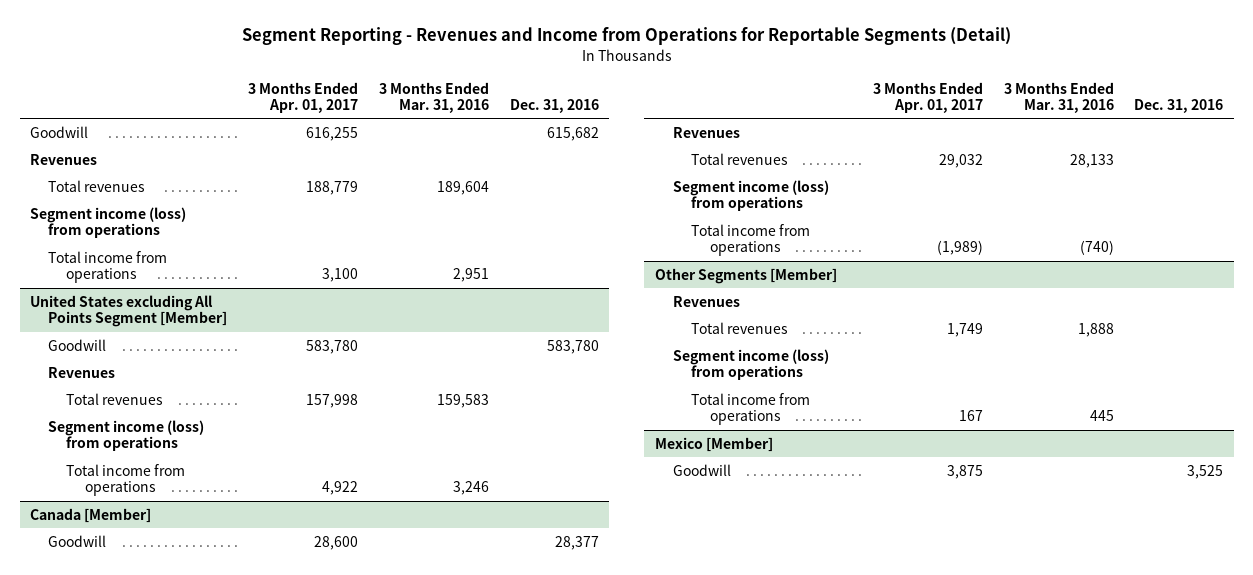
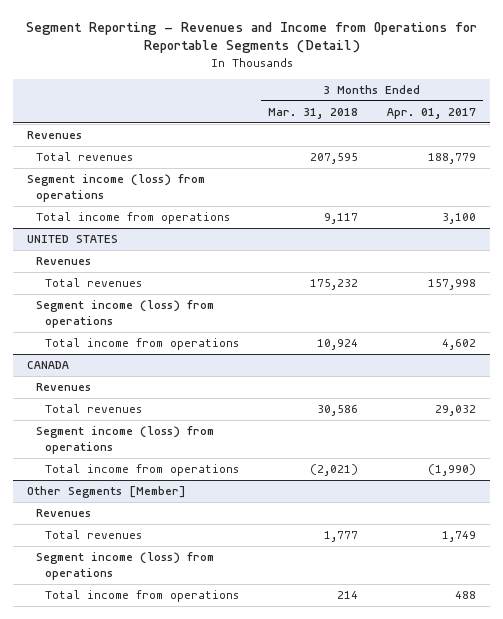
- | 3 Months Ended Apr. 01, 2017 | 3 Months Ended Mar. 31, 2016 | Dec. 31, 2016
+ | 3 Months Ended Mar. 31, 2018 | 3 Months Ended Apr. 01, 2017
- Goodwill | 616,255 | | 615,682
- United States excluding All Points Segment [Member]
- Goodwill | 583,780 | | 583,780
+ UNITED STATES
- Total income from operations | 4,922 | 3,246 |
- Canada [Member]
- Goodwill | 28,600 | | 28,377
+ Total income from operations | 10,924 | 4,602
+ CANADA
- Total income from operations | (1,989) | (740) |
+ Total income from operations | (2,021) | (1,990)
@ Other Segments [Member]
- Total income from operations | 167 | 445 |
- Mexico [Member]
- Goodwill | 3,875 | | 3,525
@ Other Segments [Member]
+ Total income from operations | 214 | 488

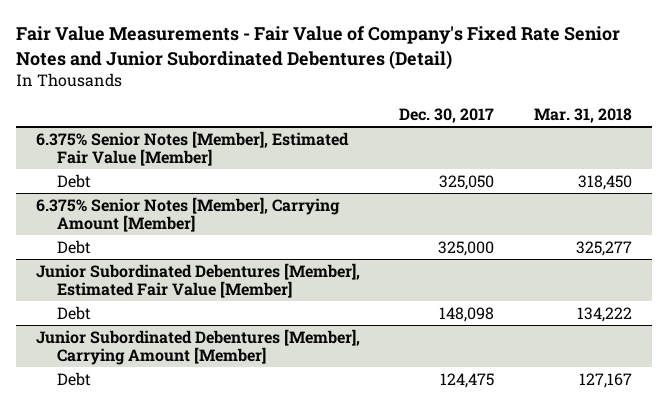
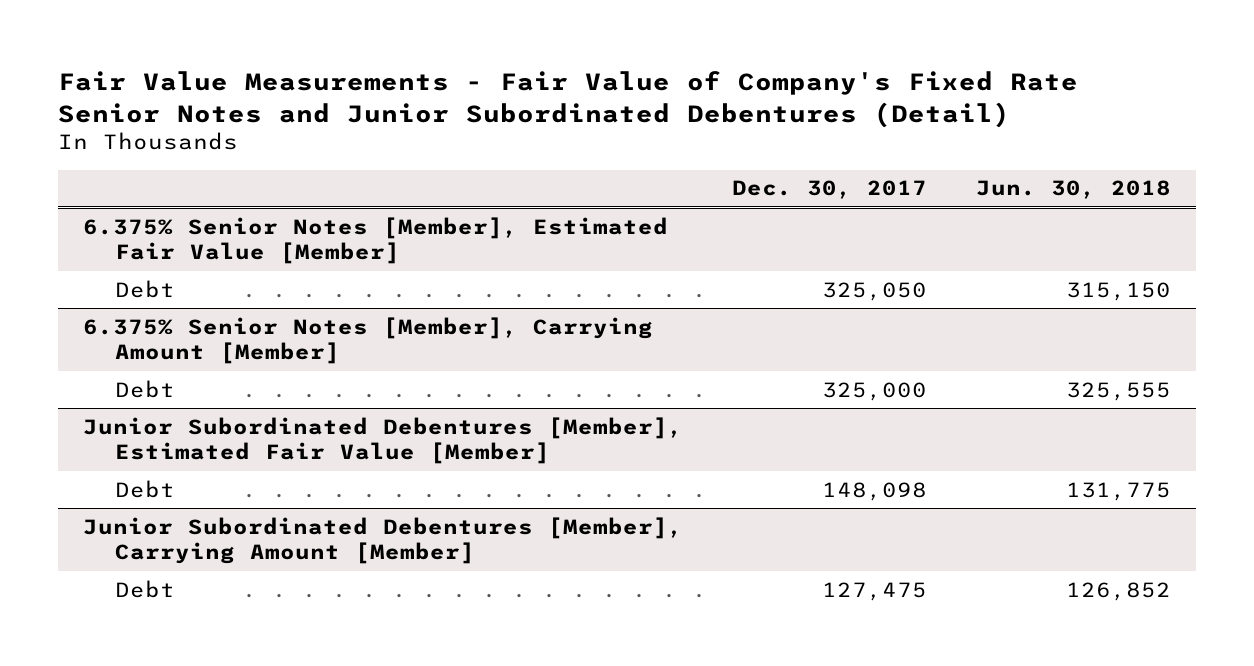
- | Dec. 30, 2017 | Mar. 31, 2018
+ | Dec. 30, 2017 | Jun. 30, 2018
@ Junior Subordinated Debentures [Member], Carrying Amount [Member]
- Debt | 124,475 | 127,167
+ Debt | 127,475 | 126,852

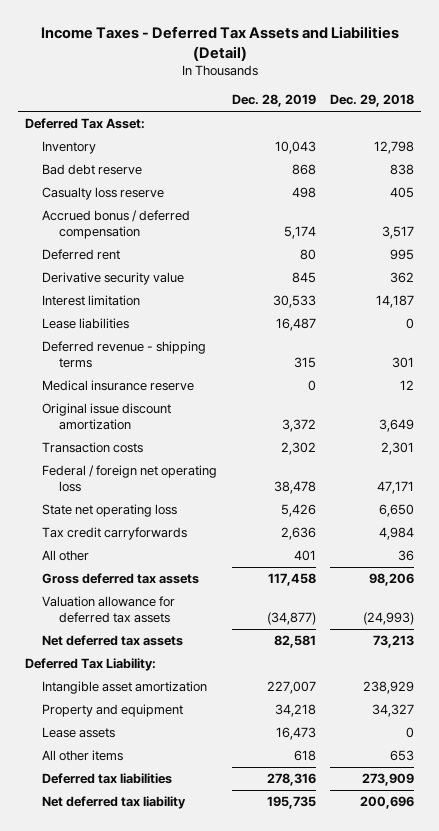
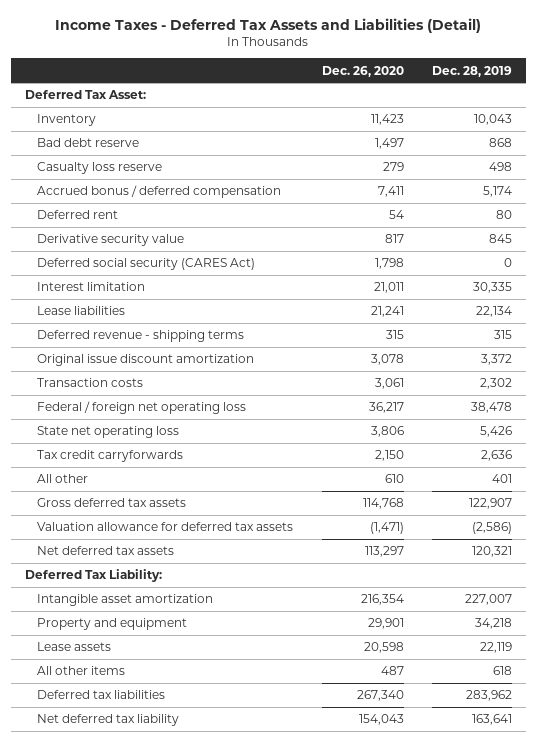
- | Dec. 28, 2019 | Dec. 29, 2018
+ | Dec. 26, 2020 | Dec. 28, 2019
- Interest limitation | 30,533 | 14,187
- Lease liabilities | 16,487 | 0
+ Deferred social security (CARES Act) | 1,798 | 0
+ Interest limitation | 21,011 | 30,335
+ Lease liabilities | 21,241 | 22,134
- Medical insurance reserve | 0 | 12
- Gross deferred tax assets | 117,458 | 98,206
- Valuation allowance for deferred tax assets | (34,877) | (24,993)
- Net deferred tax assets | 82,581 | 73,213
+ Gross deferred tax assets | 114,768 | 122,907
+ Valuation allowance for deferred tax assets | (1,471) | (2,586)
+ Net deferred tax assets | 113,297 | 120,321
- Lease assets | 16,473 | 0
+ Lease assets | 20,598 | 22,119
- Deferred tax liabilities | 278,316 | 273,909
- Net deferred tax liability | 195,735 | 200,696
+ Deferred tax liabilities | 267,340 | 283,962
+ Net deferred tax liability | 154,043 | 163,641

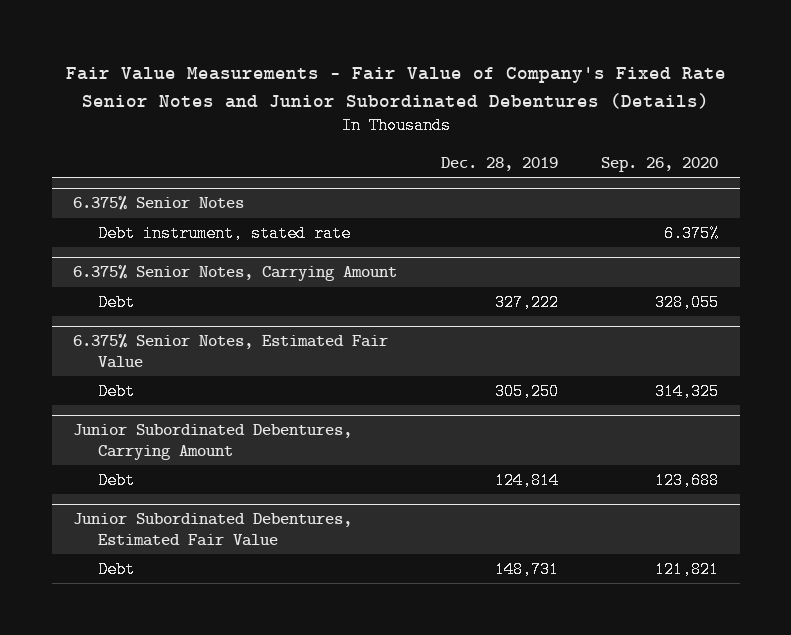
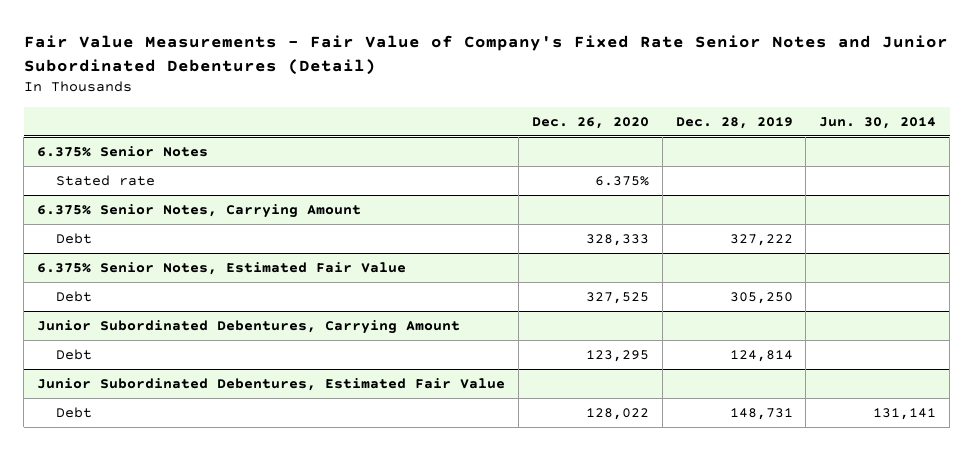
- Fair Value Measurements - Fair Value of Company's Fixed Rate Senior Notes and Junior Subordinated Debentures (Details)
+ Fair Value Measurements - Fair Value of Company's Fixed Rate Senior Notes and Junior Subordinated Debentures (Detail)
- | Dec. 28, 2019 | Sep. 26, 2020
+ | Dec. 26, 2020 | Dec. 28, 2019 | Jun. 30, 2014
@ 6.375% Senior Notes
- Debt instrument, stated rate | | 6.375%
+ Stated rate | 6.375% | |

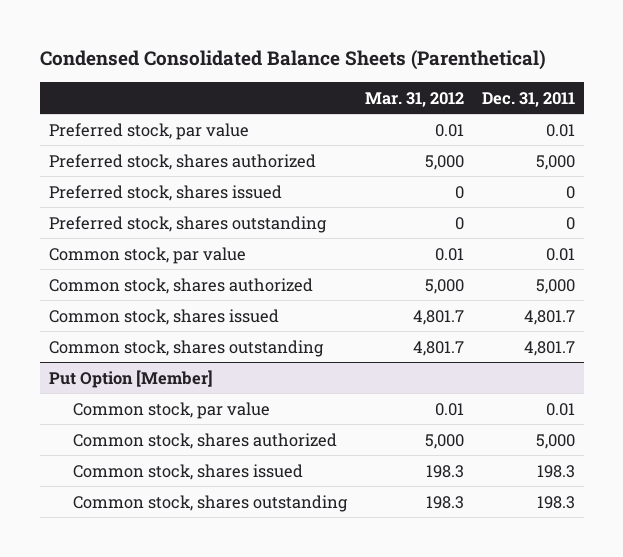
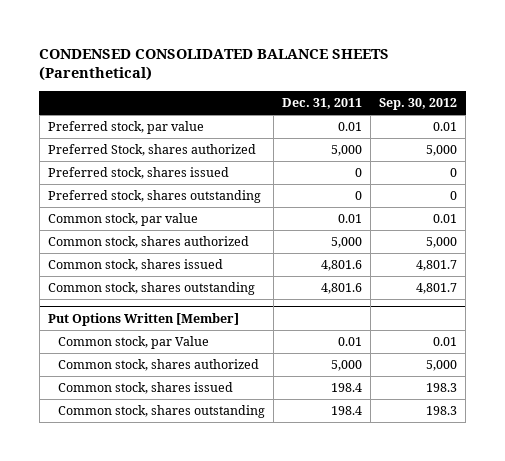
- Condensed Consolidated Balance Sheets (Parenthetical)
+ CONDENSED CONSOLIDATED BALANCE SHEETS (Parenthetical)
- | Mar. 31, 2012 | Dec. 31, 2011
+ | Dec. 31, 2011 | Sep. 30, 2012
- Preferred stock, shares authorized | 5,000 | 5,000
+ Preferred Stock, shares authorized | 5,000 | 5,000
- Common stock, shares issued | 4,801.7 | 4,801.7
- Common stock, shares outstanding | 4,801.7 | 4,801.7
- Put Option [Member]
- Common stock, par value | 0.01 | 0.01
+ Common stock, shares issued | 4,801.6 | 4,801.7
+ Common stock, shares outstanding | 4,801.6 | 4,801.7
+ Put Options Written [Member]
+ Common stock, par Value | 0.01 | 0.01
- Common stock, shares issued | 198.3 | 198.3
- Common stock, shares outstanding | 198.3 | 198.3
+ Common stock, shares issued | 198.4 | 198.3
+ Common stock, shares outstanding | 198.4 | 198.3

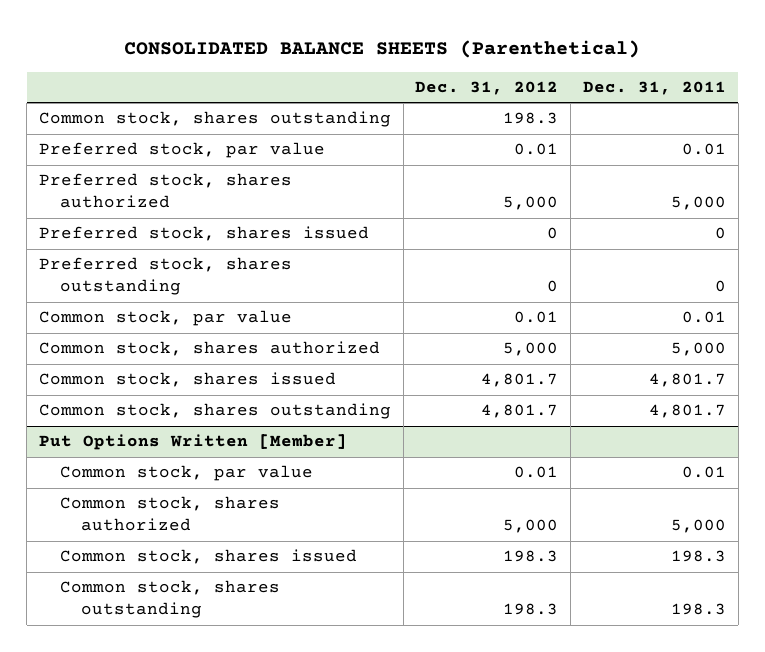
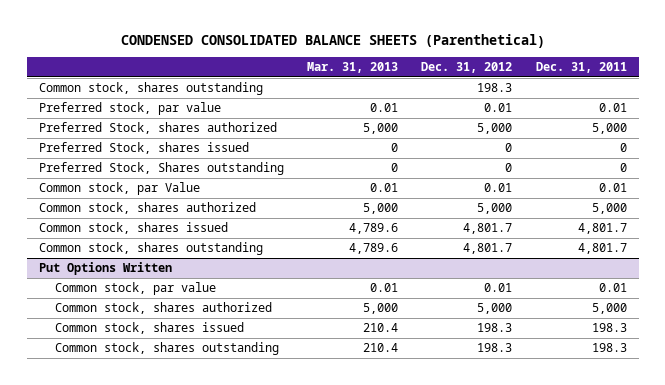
- CONSOLIDATED BALANCE SHEETS (Parenthetical)
+ CONDENSED CONSOLIDATED BALANCE SHEETS (Parenthetical)
- | Dec. 31, 2012 | Dec. 31, 2011
+ | Mar. 31, 2013 | Dec. 31, 2012 | Dec. 31, 2011
- Preferred stock, shares authorized | 5,000 | 5,000
- Preferred stock, shares issued | 0 | 0
- Preferred stock, shares outstanding | 0 | 0
- Common stock, par value | 0.01 | 0.01
+ Preferred Stock, shares authorized | 5,000 | 5,000 | 5,000
+ Preferred Stock, shares issued | 0 | 0 | 0
+ Preferred Stock, Shares outstanding | 0 | 0 | 0
+ Common stock, par Value | 0.01 | 0.01 | 0.01
- Put Options Written [Member]
+ Put Options Written

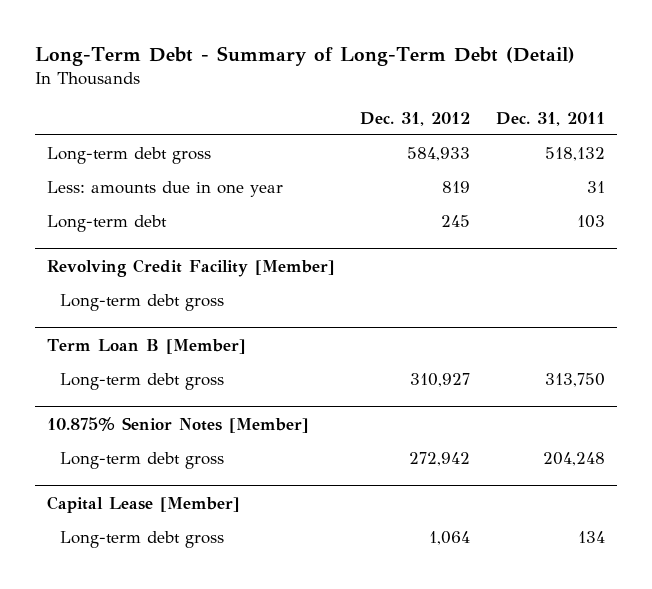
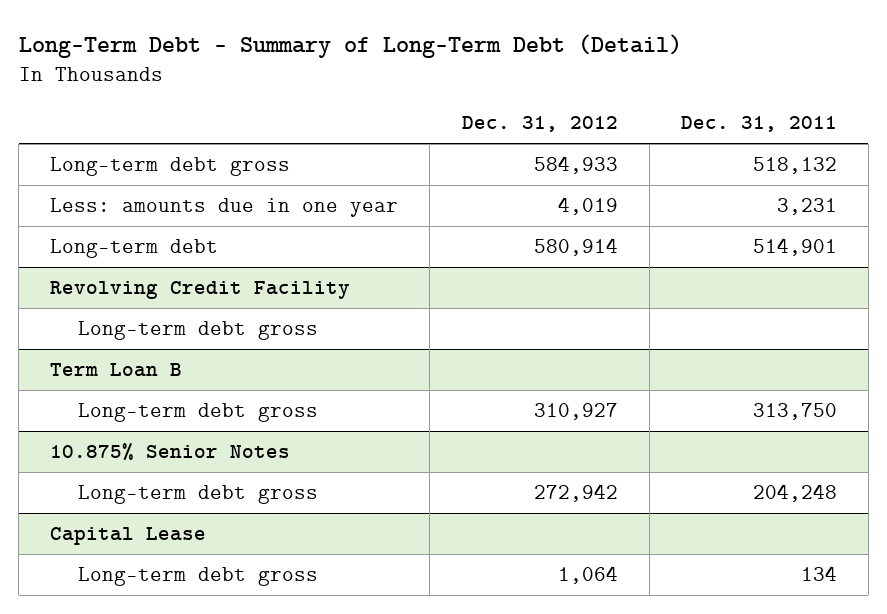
- Less: amounts due in one year | 819 | 31
- Long-term debt | 245 | 103
- Revolving Credit Facility [Member]
+ Less: amounts due in one year | 4,019 | 3,231
+ Long-term debt | 580,914 | 514,901
+ Revolving Credit Facility
- Term Loan B [Member]
+ Term Loan B
- 10.875% Senior Notes [Member]
+ 10.875% Senior Notes
- Capital Lease [Member]
+ Capital Lease

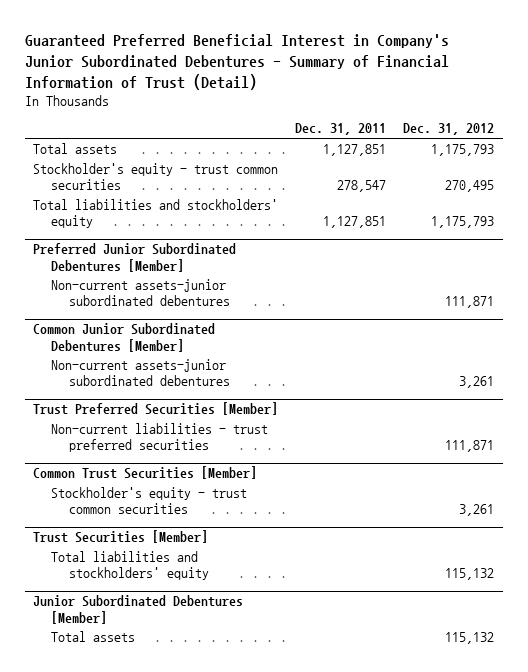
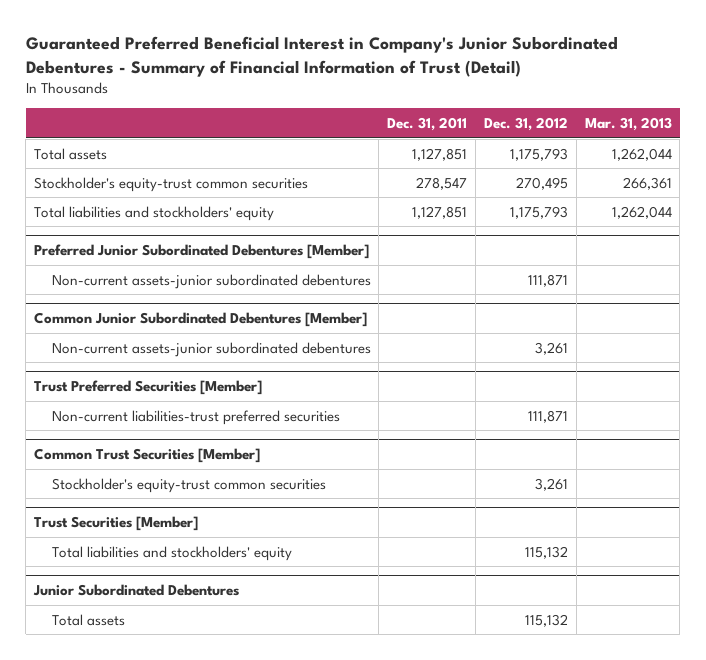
- | Dec. 31, 2011 | Dec. 31, 2012
+ | Dec. 31, 2011 | Dec. 31, 2012 | Mar. 31, 2013
- Stockholder's equity - trust common securities | 278,547 | 270,495
+ Stockholder's equity-trust common securities | 278,547 | 270,495 | 266,361
@ Trust Preferred Securities [Member]
- Non-current liabilities - trust preferred securities | | 111,871
+ Non-current liabilities-trust preferred securities | | 111,871 |
@ Common Trust Securities [Member]
- Stockholder's equity - trust common securities | | 3,261
+ Stockholder's equity-trust common securities | | 3,261 |
- Junior Subordinated Debentures [Member]
+ Junior Subordinated Debentures

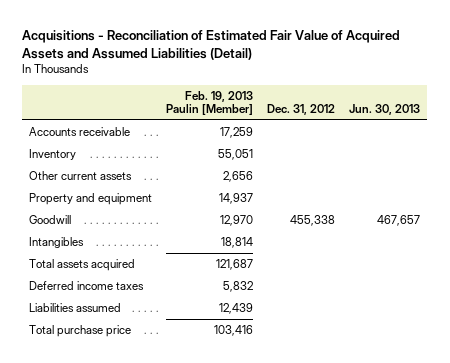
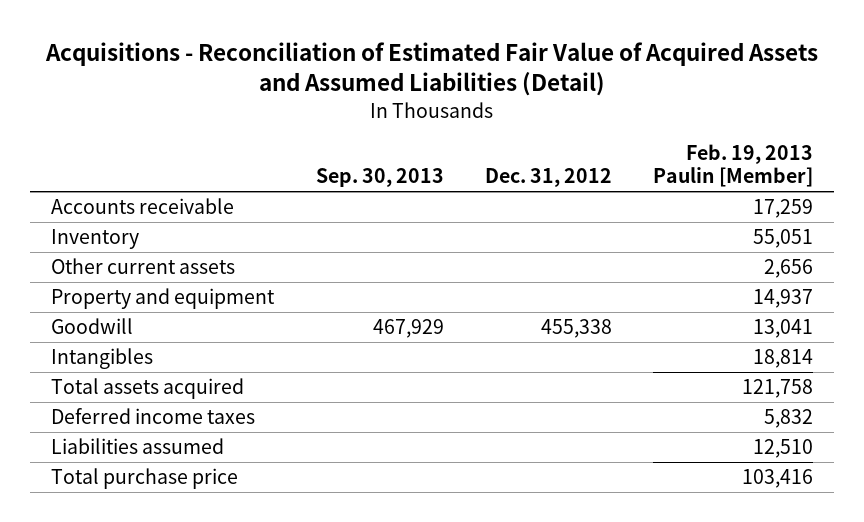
- | Feb. 19, 2013 Paulin [Member] | Dec. 31, 2012 | Jun. 30, 2013
+ | Sep. 30, 2013 | Dec. 31, 2012 | Feb. 19, 2013 Paulin [Member]
- Goodwill | 12,970 | 455,338 | 467,657
+ Goodwill | 467,929 | 455,338 | 13,041
- Total assets acquired | 121,687 | |
+ Total assets acquired | | | 121,758
- Liabilities assumed | 12,439 | |
+ Liabilities assumed | | | 12,510

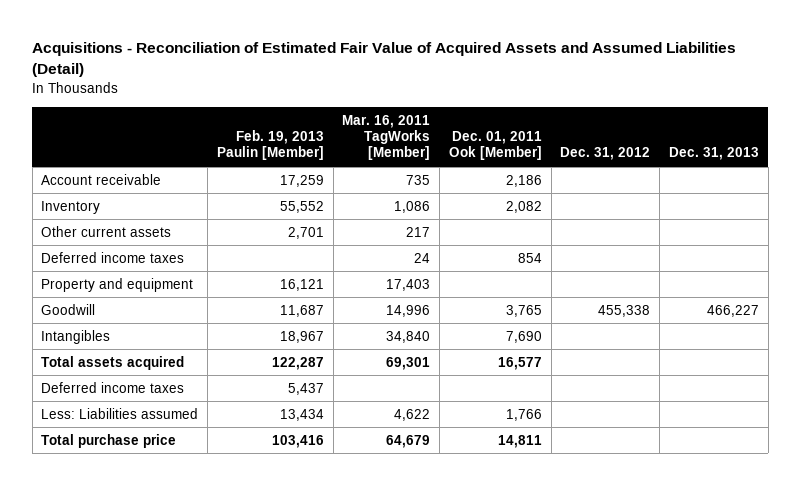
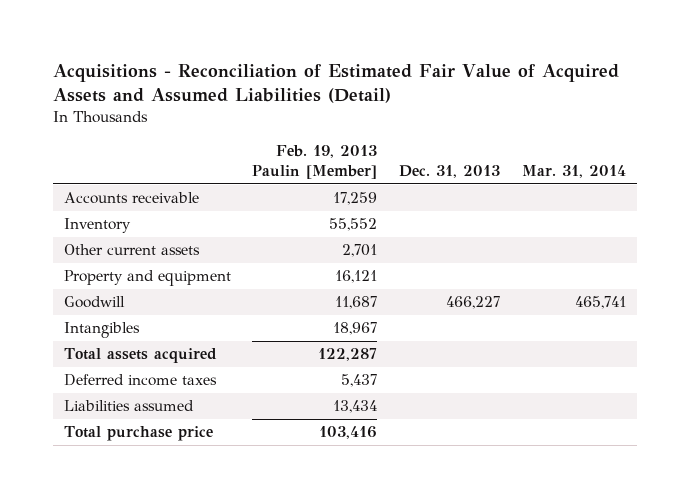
- | Feb. 19, 2013 Paulin [Member] | Mar. 16, 2011 TagWorks [Member] | Dec. 01, 2011 Ook [Member] | Dec. 31, 2012 | Dec. 31, 2013
+ | Feb. 19, 2013 Paulin [Member] | Dec. 31, 2013 | Mar. 31, 2014
- Account receivable | 17,259 | 735 | 2,186 | |
+ Accounts receivable | 17,259 | |
- Deferred income taxes | | 24 | 854 | |
- Less: Liabilities assumed | 13,434 | 4,622 | 1,766 | |
+ Liabilities assumed | 13,434 | |

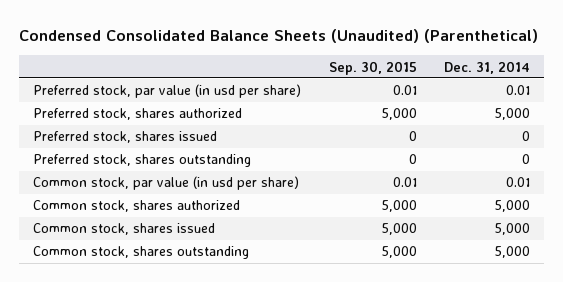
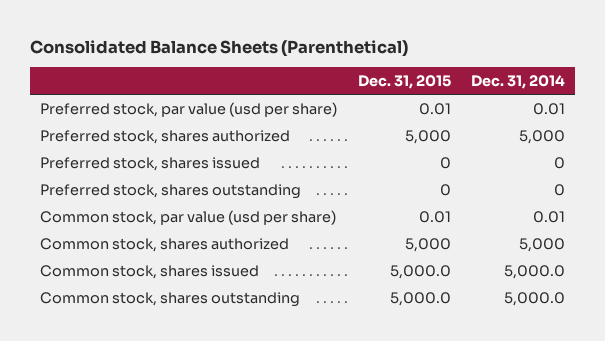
- Condensed Consolidated Balance Sheets (Unaudited) (Parenthetical)
+ Consolidated Balance Sheets (Parenthetical)
- | Sep. 30, 2015 | Dec. 31, 2014
+ | Dec. 31, 2015 | Dec. 31, 2014
- Preferred stock, par value (in usd per share) | 0.01 | 0.01
+ Preferred stock, par value (usd per share) | 0.01 | 0.01
- Common stock, par value (in usd per share) | 0.01 | 0.01
+ Common stock, par value (usd per share) | 0.01 | 0.01
- Common stock, shares issued | 5,000 | 5,000
- Common stock, shares outstanding | 5,000 | 5,000
+ Common stock, shares issued | 5,000.0 | 5,000.0
+ Common stock, shares outstanding | 5,000.0 | 5,000.0

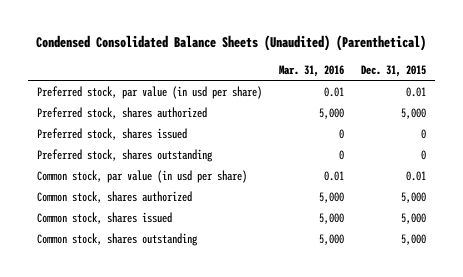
- Consolidated Balance Sheets (Parenthetical)
+ Condensed Consolidated Balance Sheets (Unaudited) (Parenthetical)
- | Dec. 31, 2015 | Dec. 31, 2014
+ | Mar. 31, 2016 | Dec. 31, 2015
- Preferred stock, par value (usd per share) | 0.01 | 0.01
+ Preferred stock, par value (in usd per share) | 0.01 | 0.01
- Common stock, par value (usd per share) | 0.01 | 0.01
+ Common stock, par value (in usd per share) | 0.01 | 0.01
- Common stock, shares issued | 5,000.0 | 5,000.0
- Common stock, shares outstanding | 5,000.0 | 5,000.0
+ Common stock, shares issued | 5,000 | 5,000
+ Common stock, shares outstanding | 5,000 | 5,000

